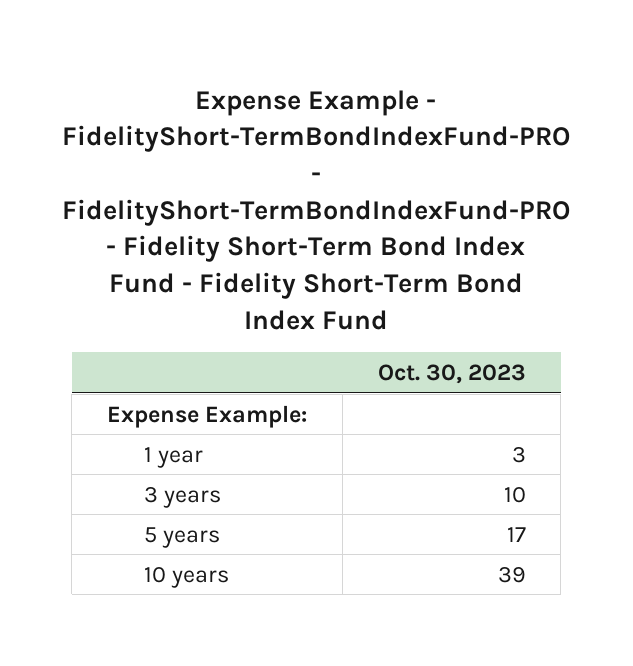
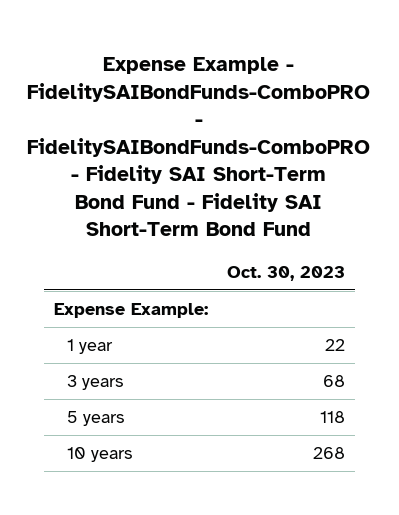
- Expense Example - FidelityShort-TermBondIndexFund-PRO - FidelityShort-TermBondIndexFund-PRO - Fidelity Short-Term Bond Index Fund - Fidelity Short-Term Bond Index Fund
+ Expense Example - FidelitySAIBondFunds-ComboPRO - FidelitySAIBondFunds-ComboPRO - Fidelity SAI Short-Term Bond Fund - Fidelity SAI Short-Term Bond Fund
- 1 year | 3
- 3 years | 10
- 5 years | 17
- 10 years | 39
+ 1 year | 22
+ 3 years | 68
+ 5 years | 118
+ 10 years | 268

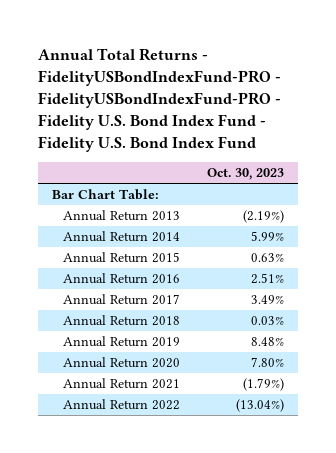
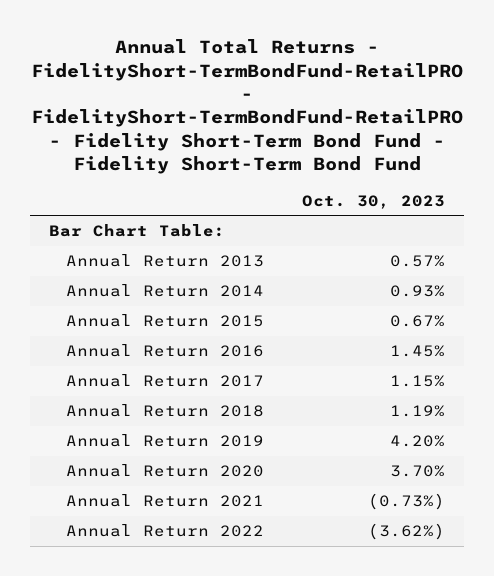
- Annual Total Returns - FidelityUSBondIndexFund-PRO - FidelityUSBondIndexFund-PRO - Fidelity U.S. Bond Index Fund - Fidelity U.S. Bond Index Fund
+ Annual Total Returns - FidelityShort-TermBondFund-RetailPRO - FidelityShort-TermBondFund-RetailPRO - Fidelity Short-Term Bond Fund - Fidelity Short-Term Bond Fund
- Annual Return 2013 | (2.19%)
- Annual Return 2014 | 5.99%
- Annual Return 2015 | 0.63%
- Annual Return 2016 | 2.51%
- Annual Return 2017 | 3.49%
- Annual Return 2018 | 0.03%
- Annual Return 2019 | 8.48%
- Annual Return 2020 | 7.80%
- Annual Return 2021 | (1.79%)
- Annual Return 2022 | (13.04%)
+ Annual Return 2013 | 0.57%
+ Annual Return 2014 | 0.93%
+ Annual Return 2015 | 0.67%
+ Annual Return 2016 | 1.45%
+ Annual Return 2017 | 1.15%
+ Annual Return 2018 | 1.19%
+ Annual Return 2019 | 4.20%
+ Annual Return 2020 | 3.70%
+ Annual Return 2021 | (0.73%)
+ Annual Return 2022 | (3.62%)

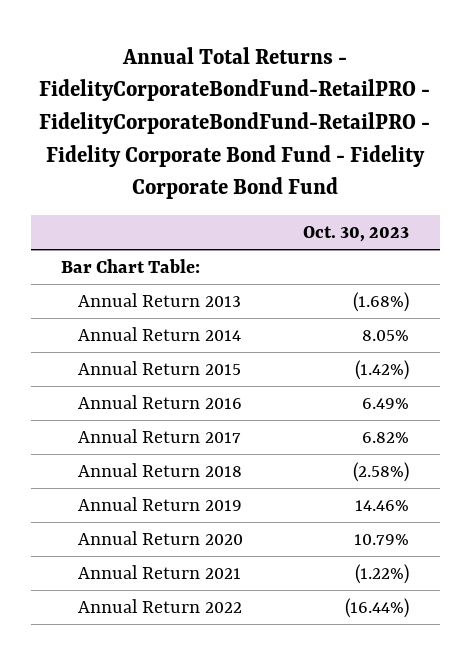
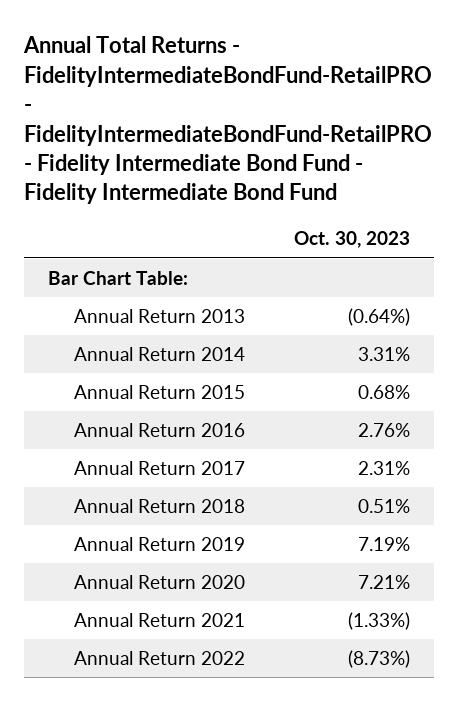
- Annual Total Returns - FidelityCorporateBondFund-RetailPRO - FidelityCorporateBondFund-RetailPRO - Fidelity Corporate Bond Fund - Fidelity Corporate Bond Fund
+ Annual Total Returns - FidelityIntermediateBondFund-RetailPRO - FidelityIntermediateBondFund-RetailPRO - Fidelity Intermediate Bond Fund - Fidelity Intermediate Bond Fund
- Annual Return 2013 | (1.68%)
- Annual Return 2014 | 8.05%
- Annual Return 2015 | (1.42%)
- Annual Return 2016 | 6.49%
- Annual Return 2017 | 6.82%
- Annual Return 2018 | (2.58%)
- Annual Return 2019 | 14.46%
- Annual Return 2020 | 10.79%
- Annual Return 2021 | (1.22%)
- Annual Return 2022 | (16.44%)
+ Annual Return 2013 | (0.64%)
+ Annual Return 2014 | 3.31%
+ Annual Return 2015 | 0.68%
+ Annual Return 2016 | 2.76%
+ Annual Return 2017 | 2.31%
+ Annual Return 2018 | 0.51%
+ Annual Return 2019 | 7.19%
+ Annual Return 2020 | 7.21%
+ Annual Return 2021 | (1.33%)
+ Annual Return 2022 | (8.73%)

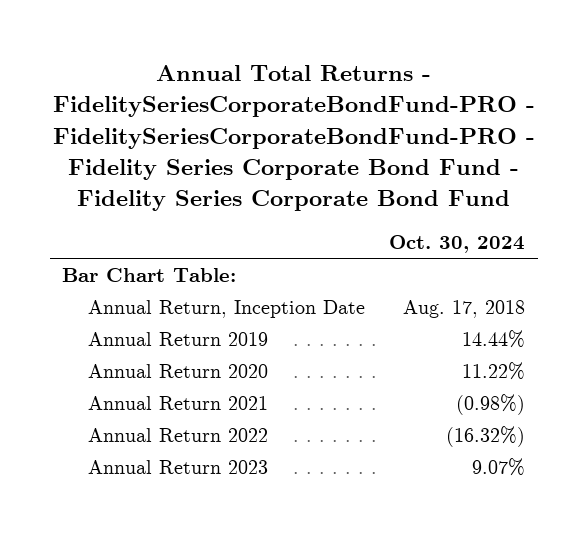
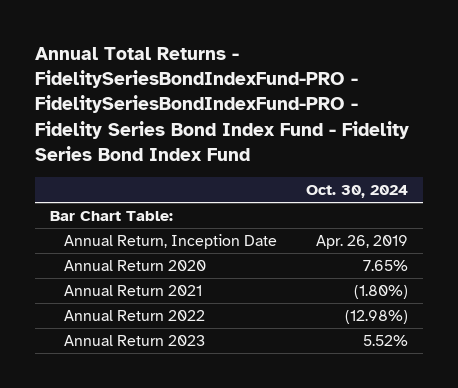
- Annual Total Returns - FidelitySeriesCorporateBondFund-PRO - FidelitySeriesCorporateBondFund-PRO - Fidelity Series Corporate Bond Fund - Fidelity Series Corporate Bond Fund
+ Annual Total Returns - FidelitySeriesBondIndexFund-PRO - FidelitySeriesBondIndexFund-PRO - Fidelity Series Bond Index Fund - Fidelity Series Bond Index Fund
- Annual Return, Inception Date | Aug. 17, 2018
- Annual Return 2019 | 14.44%
- Annual Return 2020 | 11.22%
- Annual Return 2021 | (0.98%)
- Annual Return 2022 | (16.32%)
- Annual Return 2023 | 9.07%
+ Annual Return, Inception Date | Apr. 26, 2019
+ Annual Return 2020 | 7.65%
+ Annual Return 2021 | (1.80%)
+ Annual Return 2022 | (12.98%)
+ Annual Return 2023 | 5.52%

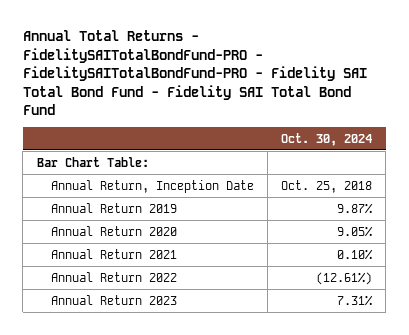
- Annual Total Returns - FidelitySeriesBondIndexFund-PRO - FidelitySeriesBondIndexFund-PRO - Fidelity Series Bond Index Fund - Fidelity Series Bond Index Fund
+ Annual Total Returns - FidelitySAITotalBondFund-PRO - FidelitySAITotalBondFund-PRO - Fidelity SAI Total Bond Fund - Fidelity SAI Total Bond Fund
- Annual Return, Inception Date | Apr. 26, 2019
- Annual Return 2020 | 7.65%
- Annual Return 2021 | (1.80%)
- Annual Return 2022 | (12.98%)
- Annual Return 2023 | 5.52%
+ Annual Return, Inception Date | Oct. 25, 2018
+ Annual Return 2019 | 9.87%
+ Annual Return 2020 | 9.05%
+ Annual Return 2021 | 0.10%
+ Annual Return 2022 | (12.61%)
+ Annual Return 2023 | 7.31%

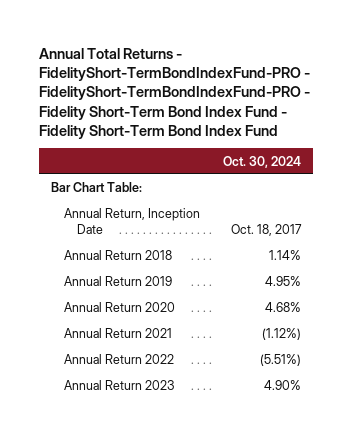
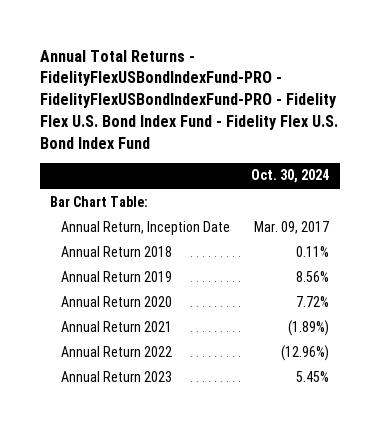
- Annual Total Returns - FidelityShort-TermBondIndexFund-PRO - FidelityShort-TermBondIndexFund-PRO - Fidelity Short-Term Bond Index Fund - Fidelity Short-Term Bond Index Fund
+ Annual Total Returns - FidelityFlexUSBondIndexFund-PRO - FidelityFlexUSBondIndexFund-PRO - Fidelity Flex U.S. Bond Index Fund - Fidelity Flex U.S. Bond Index Fund
- Annual Return, Inception Date | Oct. 18, 2017
- Annual Return 2018 | 1.14%
- Annual Return 2019 | 4.95%
- Annual Return 2020 | 4.68%
- Annual Return 2021 | (1.12%)
- Annual Return 2022 | (5.51%)
- Annual Return 2023 | 4.90%
+ Annual Return, Inception Date | Mar. 09, 2017
+ Annual Return 2018 | 0.11%
+ Annual Return 2019 | 8.56%
+ Annual Return 2020 | 7.72%
+ Annual Return 2021 | (1.89%)
+ Annual Return 2022 | (12.96%)
+ Annual Return 2023 | 5.45%

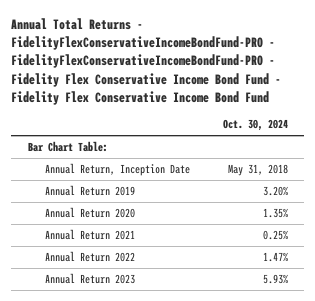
- Annual Total Returns - FidelityFlexUSBondIndexFund-PRO - FidelityFlexUSBondIndexFund-PRO - Fidelity Flex U.S. Bond Index Fund - Fidelity Flex U.S. Bond Index Fund
+ Annual Total Returns - FidelityFlexConservativeIncomeBondFund-PRO - FidelityFlexConservativeIncomeBondFund-PRO - Fidelity Flex Conservative Income Bond Fund - Fidelity Flex Conservative Income Bond Fund
- Annual Return, Inception Date | Mar. 09, 2017
- Annual Return 2018 | 0.11%
- Annual Return 2019 | 8.56%
- Annual Return 2020 | 7.72%
- Annual Return 2021 | (1.89%)
- Annual Return 2022 | (12.96%)
- Annual Return 2023 | 5.45%
+ Annual Return, Inception Date | May 31, 2018
+ Annual Return 2019 | 3.20%
+ Annual Return 2020 | 1.35%
+ Annual Return 2021 | 0.25%
+ Annual Return 2022 | 1.47%
+ Annual Return 2023 | 5.93%

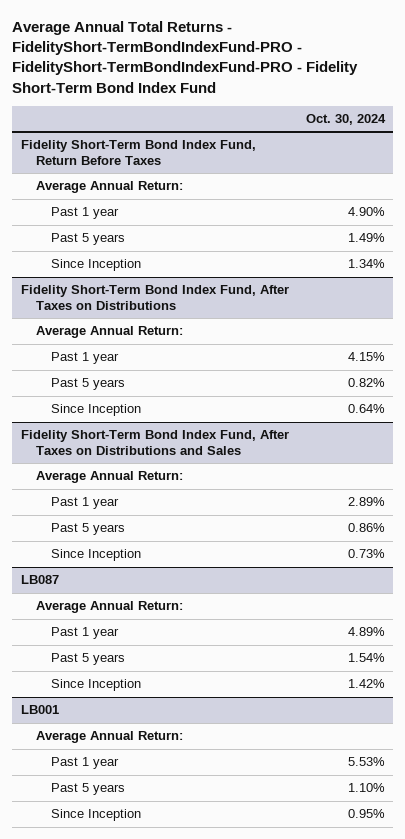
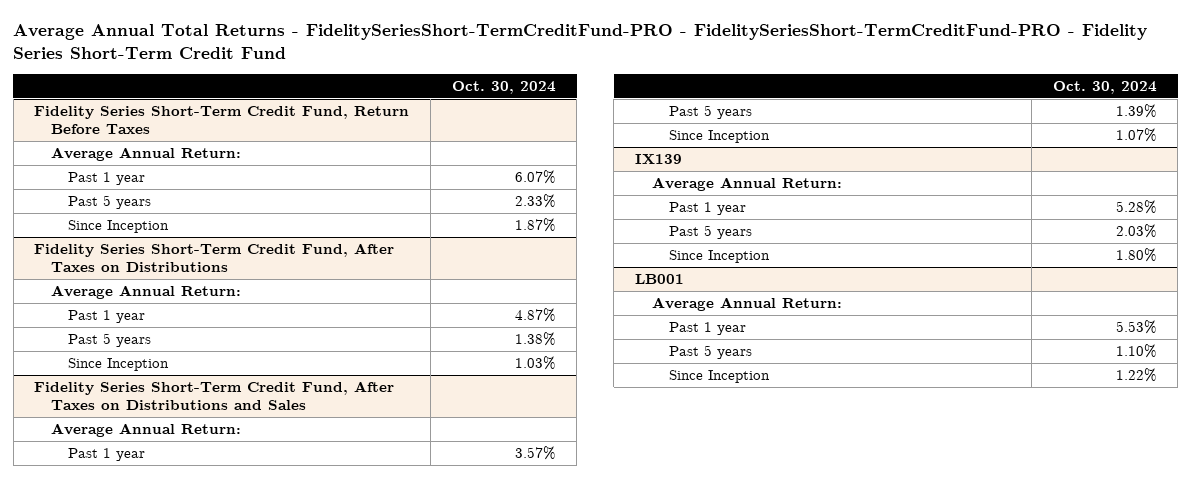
- Average Annual Total Returns - FidelityShort-TermBondIndexFund-PRO - FidelityShort-TermBondIndexFund-PRO - Fidelity Short-Term Bond Index Fund
+ Average Annual Total Returns - FidelitySeriesShort-TermCreditFund-PRO - FidelitySeriesShort-TermCreditFund-PRO - Fidelity Series Short-Term Credit Fund
- Fidelity Short-Term Bond Index Fund, Return Before Taxes
+ Fidelity Series Short-Term Credit Fund, Return Before Taxes
- Past 1 year | 4.90%
- Past 5 years | 1.49%
- Since Inception | 1.34%
- Fidelity Short-Term Bond Index Fund, After Taxes on Distributions
+ Past 1 year | 6.07%
+ Past 5 years | 2.33%
+ Since Inception | 1.87%
+ Fidelity Series Short-Term Credit Fund, After Taxes on Distributions
- Past 1 year | 4.15%
- Past 5 years | 0.82%
- Since Inception | 0.64%
- Fidelity Short-Term Bond Index Fund, After Taxes on Distributions and Sales
+ Past 1 year | 4.87%
+ Past 5 years | 1.38%
+ Since Inception | 1.03%
+ Fidelity Series Short-Term Credit Fund, After Taxes on Distributions and Sales
- Past 1 year | 2.89%
- Past 5 years | 0.86%
- Since Inception | 0.73%
- LB087
+ Past 1 year | 3.57%
+ Past 5 years | 1.39%
+ Since Inception | 1.07%
+ IX139
- Past 1 year | 4.89%
- Past 5 years | 1.54%
- Since Inception | 1.42%
+ Past 1 year | 5.28%
+ Past 5 years | 2.03%
+ Since Inception | 1.80%
@ LB001
- Since Inception | 0.95%
+ Since Inception | 1.22%

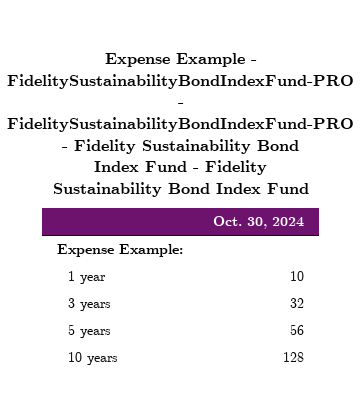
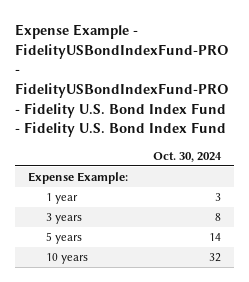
- Expense Example - FidelitySustainabilityBondIndexFund-PRO - FidelitySustainabilityBondIndexFund-PRO - Fidelity Sustainability Bond Index Fund - Fidelity Sustainability Bond Index Fund
+ Expense Example - FidelityUSBondIndexFund-PRO - FidelityUSBondIndexFund-PRO - Fidelity U.S. Bond Index Fund - Fidelity U.S. Bond Index Fund
- 1 year | 10
- 3 years | 32
- 5 years | 56
- 10 years | 128
+ 1 year | 3
+ 3 years | 8
+ 5 years | 14
+ 10 years | 32

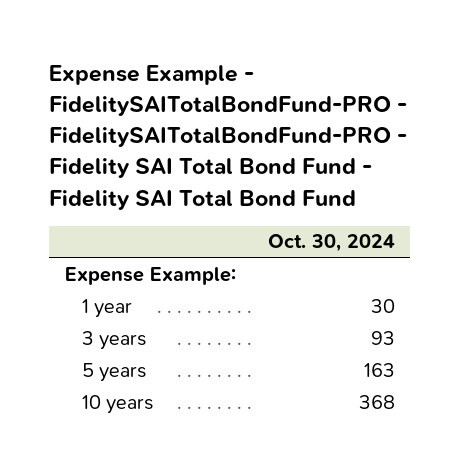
- Expense Example - FidelityUSBondIndexFund-PRO - FidelityUSBondIndexFund-PRO - Fidelity U.S. Bond Index Fund - Fidelity U.S. Bond Index Fund
+ Expense Example - FidelitySAITotalBondFund-PRO - FidelitySAITotalBondFund-PRO - Fidelity SAI Total Bond Fund - Fidelity SAI Total Bond Fund
- 1 year | 3
- 3 years | 8
- 5 years | 14
- 10 years | 32
+ 1 year | 30
+ 3 years | 93
+ 5 years | 163
+ 10 years | 368

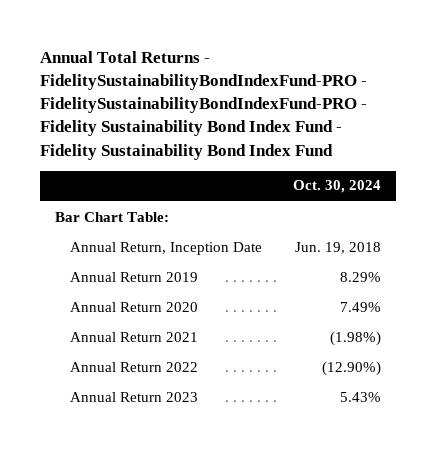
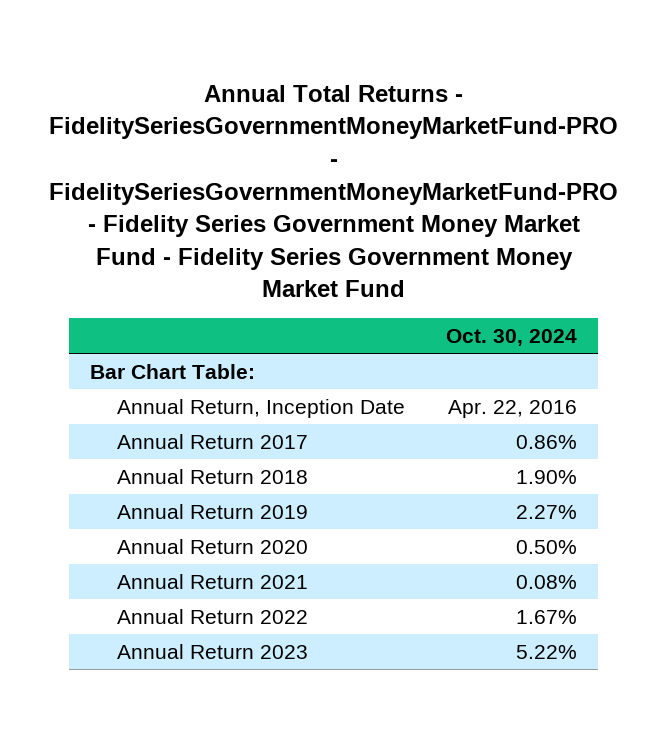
- Annual Total Returns - FidelitySustainabilityBondIndexFund-PRO - FidelitySustainabilityBondIndexFund-PRO - Fidelity Sustainability Bond Index Fund - Fidelity Sustainability Bond Index Fund
+ Annual Total Returns - FidelitySeriesGovernmentMoneyMarketFund-PRO - FidelitySeriesGovernmentMoneyMarketFund-PRO - Fidelity Series Government Money Market Fund - Fidelity Series Government Money Market Fund
- Annual Return, Inception Date | Jun. 19, 2018
- Annual Return 2019 | 8.29%
- Annual Return 2020 | 7.49%
- Annual Return 2021 | (1.98%)
- Annual Return 2022 | (12.90%)
- Annual Return 2023 | 5.43%
+ Annual Return, Inception Date | Apr. 22, 2016
+ Annual Return 2017 | 0.86%
+ Annual Return 2018 | 1.90%
+ Annual Return 2019 | 2.27%
+ Annual Return 2020 | 0.50%
+ Annual Return 2021 | 0.08%
+ Annual Return 2022 | 1.67%
+ Annual Return 2023 | 5.22%

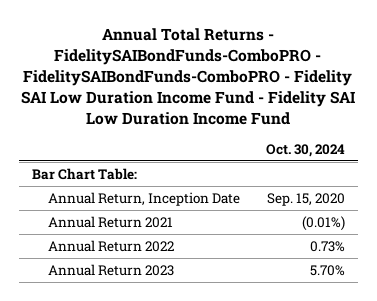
- Annual Total Returns - FidelitySeriesGovernmentMoneyMarketFund-PRO - FidelitySeriesGovernmentMoneyMarketFund-PRO - Fidelity Series Government Money Market Fund - Fidelity Series Government Money Market Fund
+ Annual Total Returns - FidelitySAIBondFunds-ComboPRO - FidelitySAIBondFunds-ComboPRO - Fidelity SAI Low Duration Income Fund - Fidelity SAI Low Duration Income Fund
- Annual Return, Inception Date | Apr. 22, 2016
- Annual Return 2017 | 0.86%
- Annual Return 2018 | 1.90%
- Annual Return 2019 | 2.27%
- Annual Return 2020 | 0.50%
- Annual Return 2021 | 0.08%
- Annual Return 2022 | 1.67%
- Annual Return 2023 | 5.22%
+ Annual Return, Inception Date | Sep. 15, 2020
+ Annual Return 2021 | (0.01%)
+ Annual Return 2022 | 0.73%
+ Annual Return 2023 | 5.70%

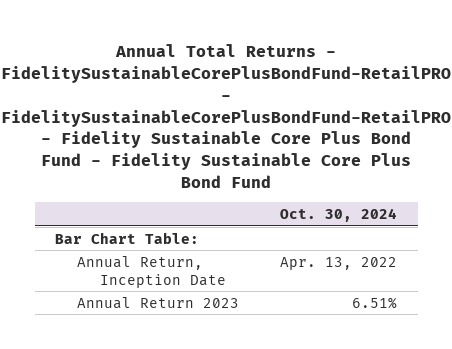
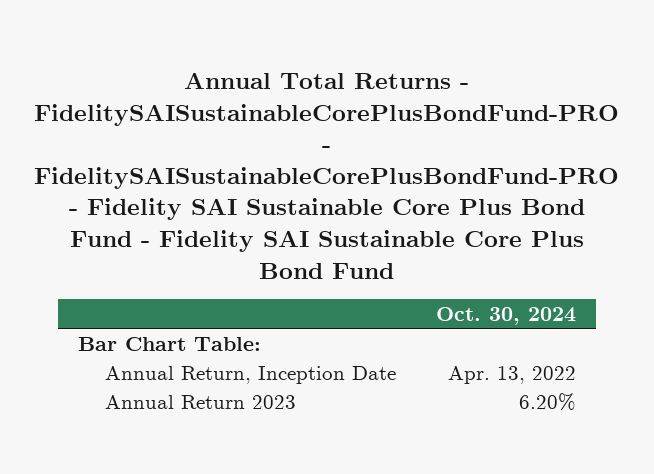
- Annual Total Returns - FidelitySustainableCorePlusBondFund-RetailPRO - FidelitySustainableCorePlusBondFund-RetailPRO - Fidelity Sustainable Core Plus Bond Fund - Fidelity Sustainable Core Plus Bond Fund
+ Annual Total Returns - FidelitySAISustainableCorePlusBondFund-PRO - FidelitySAISustainableCorePlusBondFund-PRO - Fidelity SAI Sustainable Core Plus Bond Fund - Fidelity SAI Sustainable Core Plus Bond Fund
- Annual Return 2023 | 6.51%
+ Annual Return 2023 | 6.20%

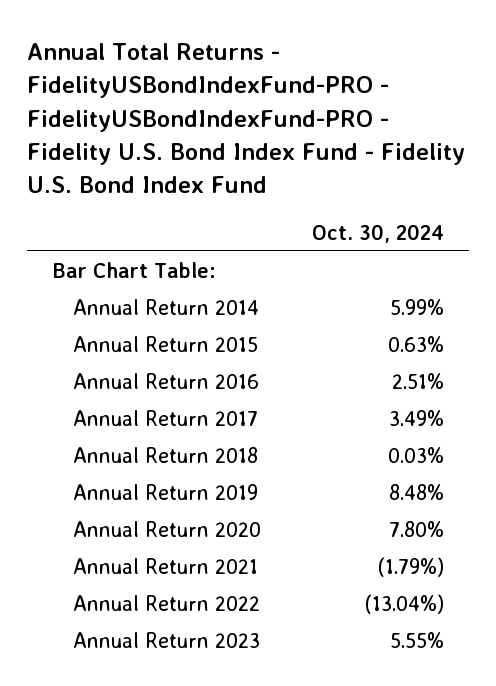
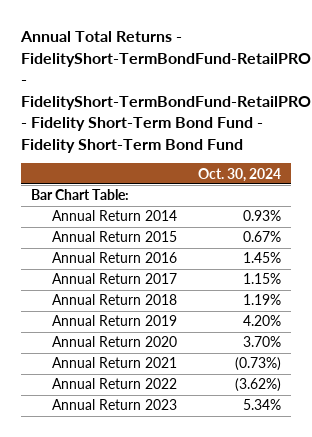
- Annual Total Returns - FidelityUSBondIndexFund-PRO - FidelityUSBondIndexFund-PRO - Fidelity U.S. Bond Index Fund - Fidelity U.S. Bond Index Fund
+ Annual Total Returns - FidelityShort-TermBondFund-RetailPRO - FidelityShort-TermBondFund-RetailPRO - Fidelity Short-Term Bond Fund - Fidelity Short-Term Bond Fund
- Annual Return 2014 | 5.99%
- Annual Return 2015 | 0.63%
- Annual Return 2016 | 2.51%
- Annual Return 2017 | 3.49%
- Annual Return 2018 | 0.03%
- Annual Return 2019 | 8.48%
- Annual Return 2020 | 7.80%
- Annual Return 2021 | (1.79%)
- Annual Return 2022 | (13.04%)
- Annual Return 2023 | 5.55%
+ Annual Return 2014 | 0.93%
+ Annual Return 2015 | 0.67%
+ Annual Return 2016 | 1.45%
+ Annual Return 2017 | 1.15%
+ Annual Return 2018 | 1.19%
+ Annual Return 2019 | 4.20%
+ Annual Return 2020 | 3.70%
+ Annual Return 2021 | (0.73%)
+ Annual Return 2022 | (3.62%)
+ Annual Return 2023 | 5.34%

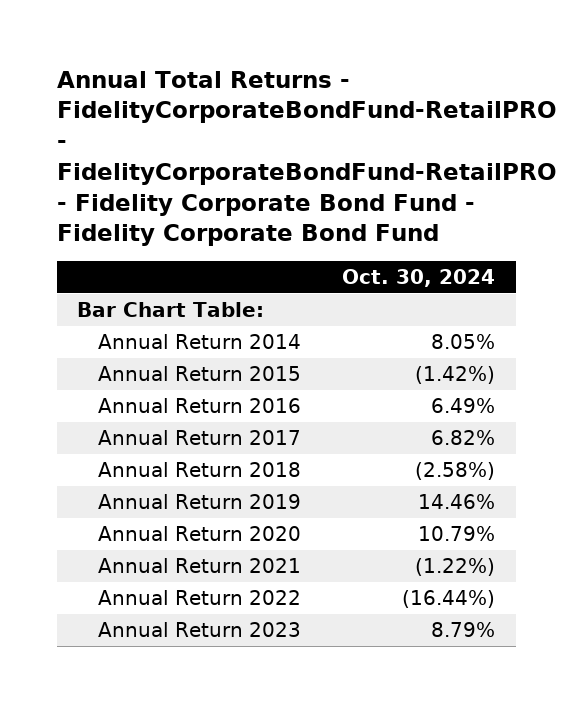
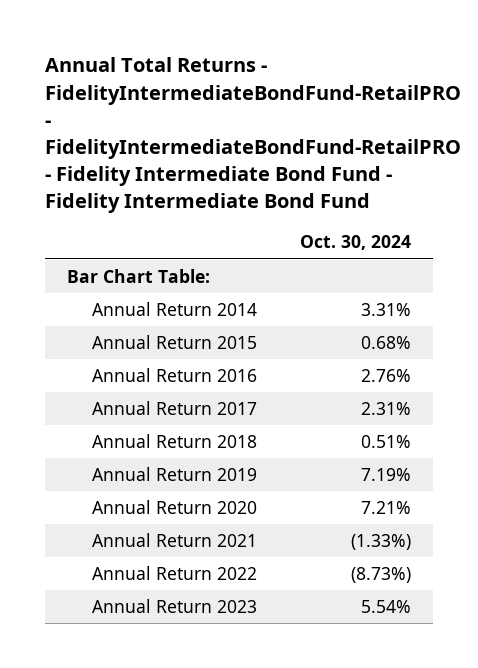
- Annual Total Returns - FidelityCorporateBondFund-RetailPRO - FidelityCorporateBondFund-RetailPRO - Fidelity Corporate Bond Fund - Fidelity Corporate Bond Fund
+ Annual Total Returns - FidelityIntermediateBondFund-RetailPRO - FidelityIntermediateBondFund-RetailPRO - Fidelity Intermediate Bond Fund - Fidelity Intermediate Bond Fund
- Annual Return 2014 | 8.05%
- Annual Return 2015 | (1.42%)
- Annual Return 2016 | 6.49%
- Annual Return 2017 | 6.82%
- Annual Return 2018 | (2.58%)
- Annual Return 2019 | 14.46%
- Annual Return 2020 | 10.79%
- Annual Return 2021 | (1.22%)
- Annual Return 2022 | (16.44%)
- Annual Return 2023 | 8.79%
+ Annual Return 2014 | 3.31%
+ Annual Return 2015 | 0.68%
+ Annual Return 2016 | 2.76%
+ Annual Return 2017 | 2.31%
+ Annual Return 2018 | 0.51%
+ Annual Return 2019 | 7.19%
+ Annual Return 2020 | 7.21%
+ Annual Return 2021 | (1.33%)
+ Annual Return 2022 | (8.73%)
+ Annual Return 2023 | 5.54%

